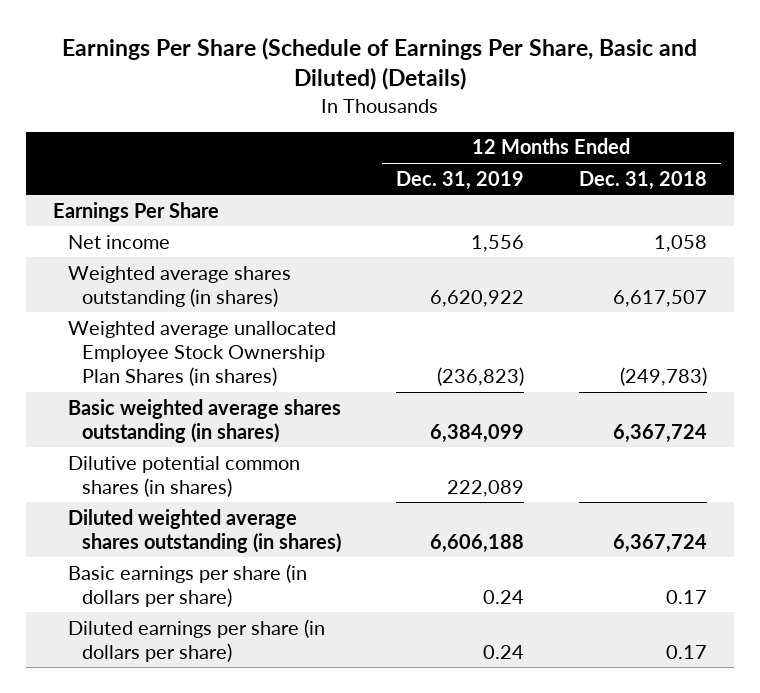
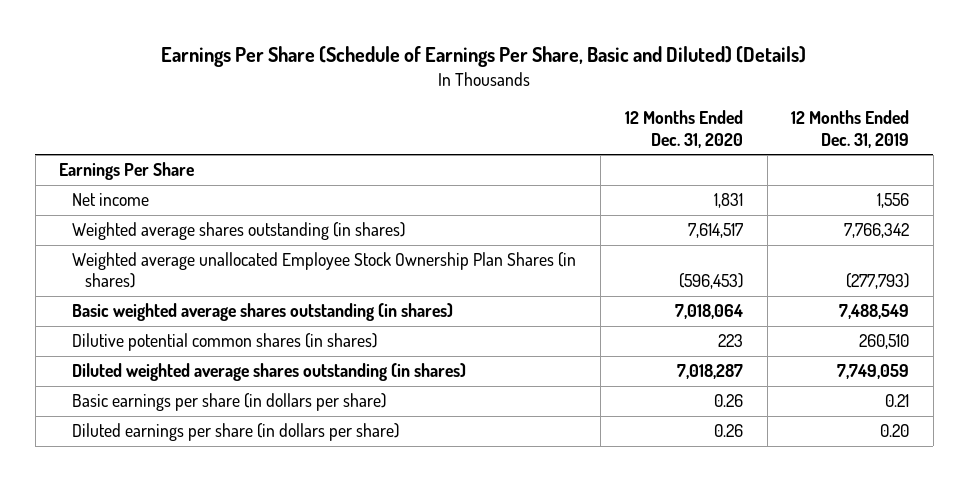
- | 12 Months Ended Dec. 31, 2019 | 12 Months Ended Dec. 31, 2018
+ | 12 Months Ended Dec. 31, 2020 | 12 Months Ended Dec. 31, 2019
- Weighted average shares outstanding (in shares) | 6,620,922 | 6,617,507
- Weighted average unallocated Employee Stock Ownership Plan Shares (in shares) | (236,823) | (249,783)
- Basic weighted average shares outstanding (in shares) | 6,384,099 | 6,367,724
- Dilutive potential common shares (in shares) | 222,089 |
- Diluted weighted average shares outstanding (in shares) | 6,606,188 | 6,367,724
- Basic earnings per share (in dollars per share) | 0.24 | 0.17
- Diluted earnings per share (in dollars per share) | 0.24 | 0.17
+ Weighted average shares outstanding (in shares) | 7,614,517 | 7,766,342
+ Weighted average unallocated Employee Stock Ownership Plan Shares (in shares) | (596,453) | (277,793)
+ Basic weighted average shares outstanding (in shares) | 7,018,064 | 7,488,549
+ Dilutive potential common shares (in shares) | 223 | 260,510
+ Diluted weighted average shares outstanding (in shares) | 7,018,287 | 7,749,059
+ Basic earnings per share (in dollars per share) | 0.26 | 0.21
+ Diluted earnings per share (in dollars per share) | 0.26 | 0.20

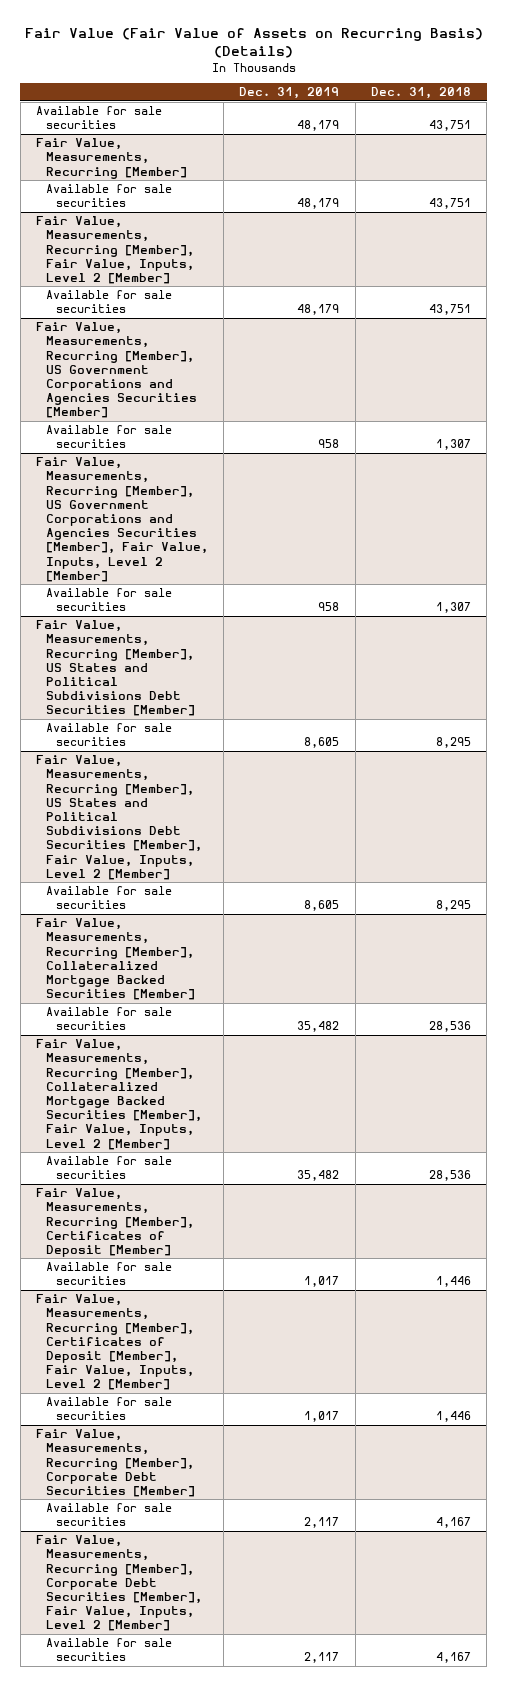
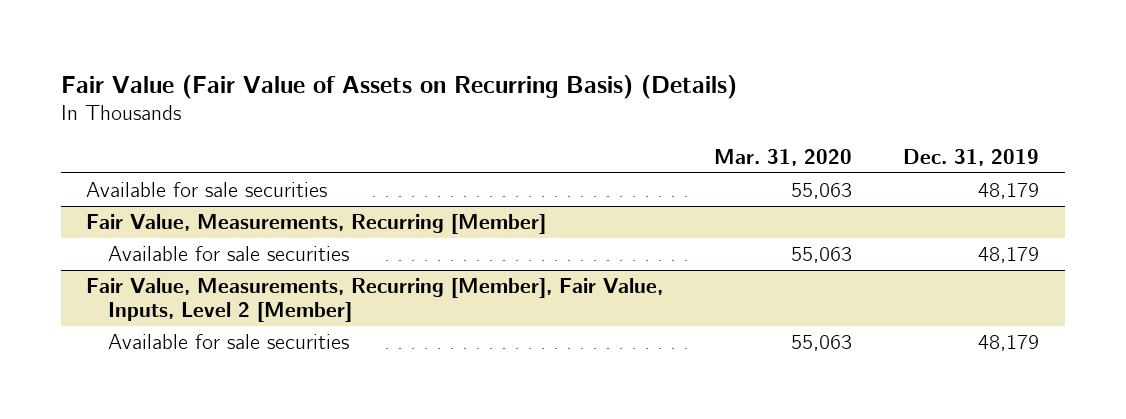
- | Dec. 31, 2019 | Dec. 31, 2018
+ | Mar. 31, 2020 | Dec. 31, 2019
- Fair Value, Measurements, Recurring [Member], US Government Corporations and Agencies Securities [Member]
- Available for sale securities | 958 | 1,307
- Fair Value, Measurements, Recurring [Member], US Government Corporations and Agencies Securities [Member], Fair Value, Inputs, Level 2 [Member]
- Available for sale securities | 958 | 1,307
- Fair Value, Measurements, Recurring [Member], US States and Political Subdivisions Debt Securities [Member]
- Available for sale securities | 8,605 | 8,295
- Fair Value, Measurements, Recurring [Member], US States and Political Subdivisions Debt Securities [Member], Fair Value, Inputs, Level 2 [Member]
- Available for sale securities | 8,605 | 8,295
- Fair Value, Measurements, Recurring [Member], Collateralized Mortgage Backed Securities [Member]
- Available for sale securities | 35,482 | 28,536
- Fair Value, Measurements, Recurring [Member], Collateralized Mortgage Backed Securities [Member], Fair Value, Inputs, Level 2 [Member]
- Available for sale securities | 35,482 | 28,536
- Fair Value, Measurements, Recurring [Member], Certificates of Deposit [Member]
- Available for sale securities | 1,017 | 1,446
- Fair Value, Measurements, Recurring [Member], Certificates of Deposit [Member], Fair Value, Inputs, Level 2 [Member]
- Available for sale securities | 1,017 | 1,446
- Fair Value, Measurements, Recurring [Member], Corporate Debt Securities [Member]
- Available for sale securities | 2,117 | 4,167
- Fair Value, Measurements, Recurring [Member], Corporate Debt Securities [Member], Fair Value, Inputs, Level 2 [Member]
- Available for sale securities | 2,117 | 4,167

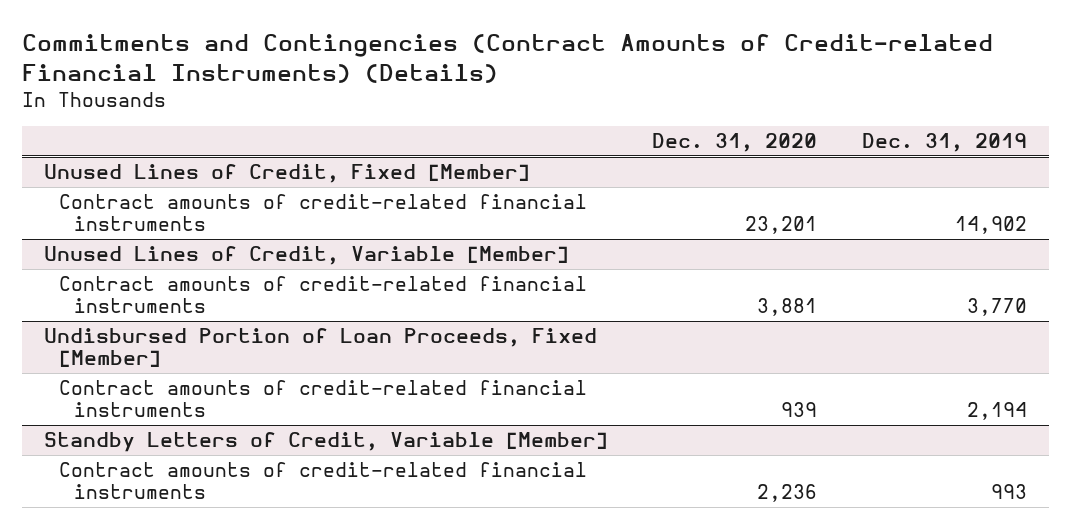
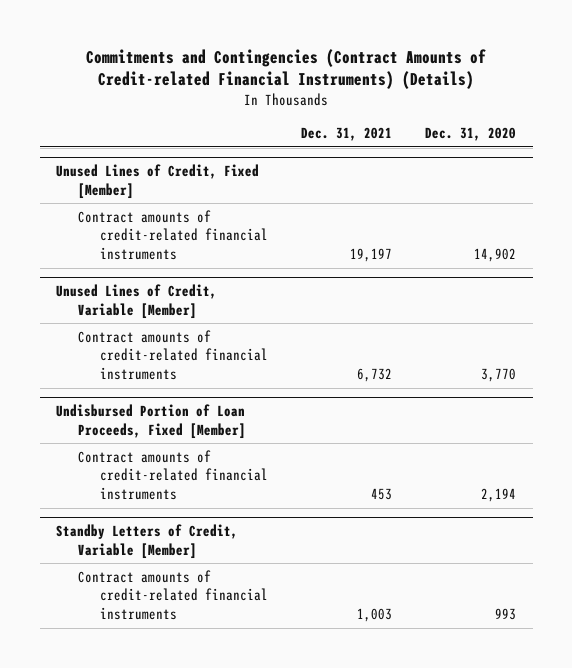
- | Dec. 31, 2020 | Dec. 31, 2019
+ | Dec. 31, 2021 | Dec. 31, 2020
@ Unused Lines of Credit, Fixed [Member]
- Contract amounts of credit-related financial instruments | 23,201 | 14,902
+ Contract amounts of credit-related financial instruments | 19,197 | 14,902
@ Unused Lines of Credit, Variable [Member]
- Contract amounts of credit-related financial instruments | 3,881 | 3,770
+ Contract amounts of credit-related financial instruments | 6,732 | 3,770
@ Undisbursed Portion of Loan Proceeds, Fixed [Member]
- Contract amounts of credit-related financial instruments | 939 | 2,194
+ Contract amounts of credit-related financial instruments | 453 | 2,194
@ Standby Letters of Credit, Variable [Member]
- Contract amounts of credit-related financial instruments | 2,236 | 993
+ Contract amounts of credit-related financial instruments | 1,003 | 993

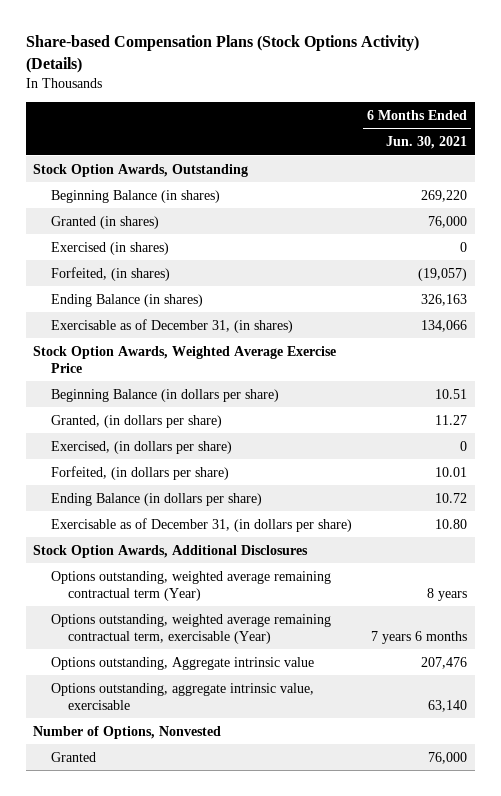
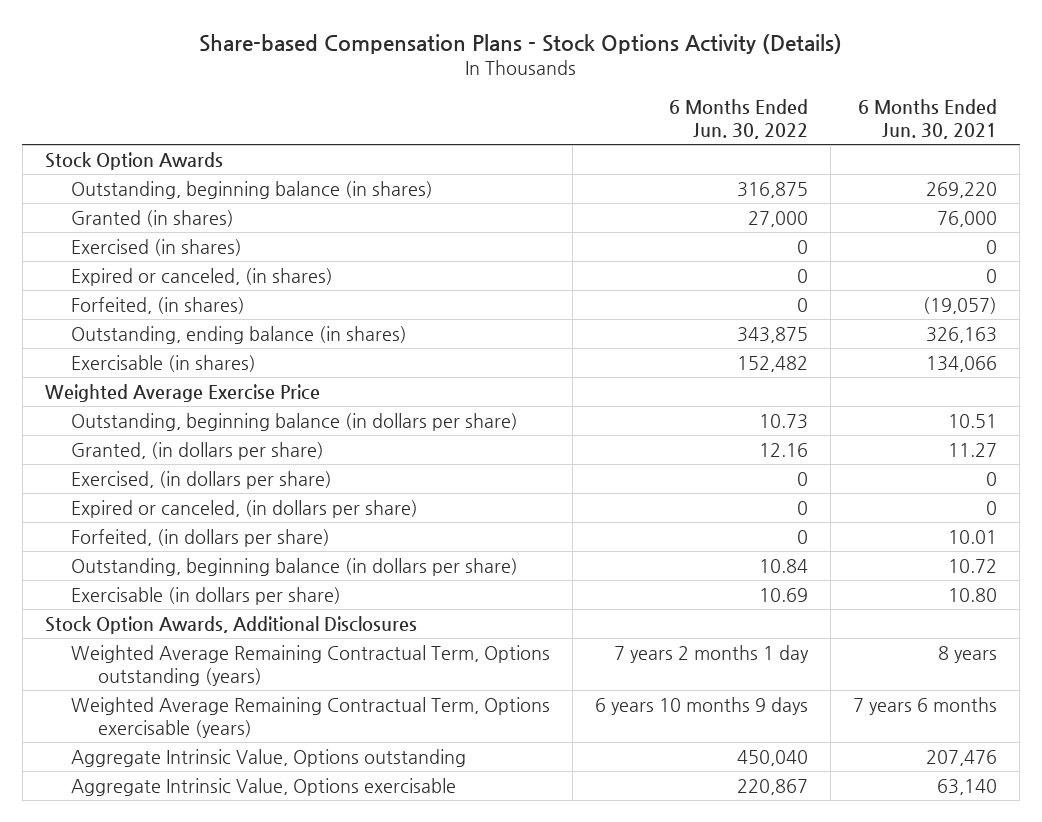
- Share-based Compensation Plans (Stock Options Activity) (Details)
+ Share-based Compensation Plans - Stock Options Activity (Details)
- | 6 Months Ended Jun. 30, 2021
+ | 6 Months Ended Jun. 30, 2022 | 6 Months Ended Jun. 30, 2021
- Stock Option Awards, Outstanding
- Beginning Balance (in shares) | 269,220
+ Stock Option Awards
+ Outstanding, beginning balance (in shares) | 316,875 | 269,220
+ Expired or canceled, (in shares) | 0 | 0
- Ending Balance (in shares) | 326,163
- Exercisable as of December 31, (in shares) | 134,066
- Stock Option Awards, Weighted Average Exercise Price
- Beginning Balance (in dollars per share) | 10.51
+ Outstanding, ending balance (in shares) | 343,875 | 326,163
+ Exercisable (in shares) | 152,482 | 134,066
+ Weighted Average Exercise Price
+ Outstanding, beginning balance (in dollars per share) | 10.73 | 10.51
+ Expired or canceled, (in dollars per share) | 0 | 0
- Ending Balance (in dollars per share) | 10.72
- Exercisable as of December 31, (in dollars per share) | 10.80
+ Outstanding, beginning balance (in dollars per share) | 10.84 | 10.72
+ Exercisable (in dollars per share) | 10.69 | 10.80
- Options outstanding, weighted average remaining contractual term (Year) | 8 years
- Options outstanding, weighted average remaining contractual term, exercisable (Year) | 7 years 6 months
- Options outstanding, Aggregate intrinsic value | 207,476
- Options outstanding, aggregate intrinsic value, exercisable | 63,140
- Number of Options, Nonvested
- Granted | 76,000
+ Weighted Average Remaining Contractual Term, Options outstanding (years) | 7 years 2 months 1 day | 8 years
+ Weighted Average Remaining Contractual Term, Options exercisable (years) | 6 years 10 months 9 days | 7 years 6 months
+ Aggregate Intrinsic Value, Options outstanding | 450,040 | 207,476
+ Aggregate Intrinsic Value, Options exercisable | 220,867 | 63,140

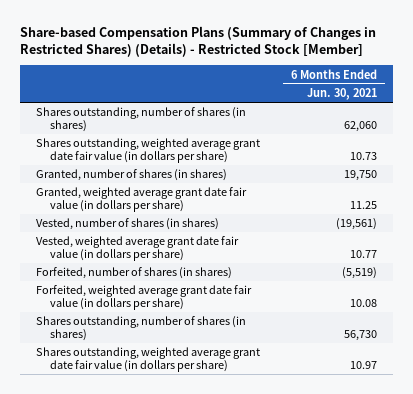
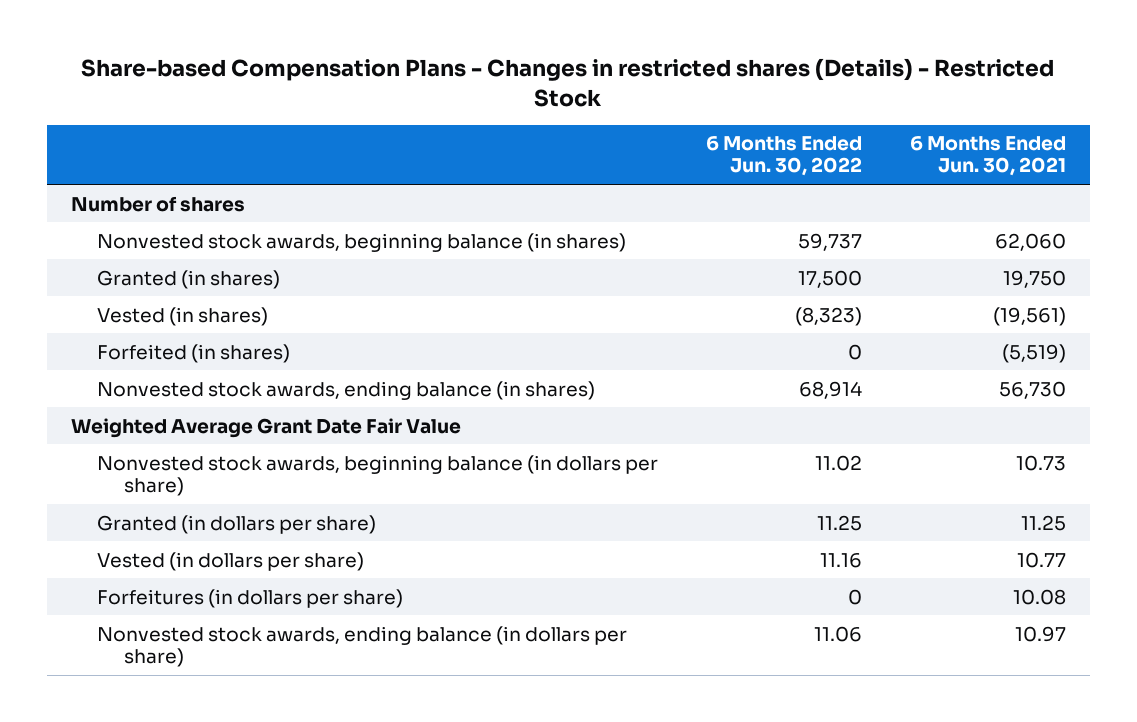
- Share-based Compensation Plans (Summary of Changes in Restricted Shares) (Details) - Restricted Stock [Member]
+ Share-based Compensation Plans - Changes in restricted shares (Details) - Restricted Stock
- | 6 Months Ended Jun. 30, 2021
+ | 6 Months Ended Jun. 30, 2022 | 6 Months Ended Jun. 30, 2021
- Shares outstanding, number of shares (in shares) | 62,060
- Shares outstanding, weighted average grant date fair value (in dollars per share) | 10.73
- Granted, number of shares (in shares) | 19,750
- Granted, weighted average grant date fair value (in dollars per share) | 11.25
- Vested, number of shares (in shares) | (19,561)
- Vested, weighted average grant date fair value (in dollars per share) | 10.77
- Forfeited, number of shares (in shares) | (5,519)
- Forfeited, weighted average grant date fair value (in dollars per share) | 10.08
- Shares outstanding, number of shares (in shares) | 56,730
- Shares outstanding, weighted average grant date fair value (in dollars per share) | 10.97
+ Number of shares
+ Nonvested stock awards, beginning balance (in shares) | 59,737 | 62,060
+ Granted (in shares) | 17,500 | 19,750
+ Vested (in shares) | (8,323) | (19,561)
+ Forfeited (in shares) | 0 | (5,519)
+ Nonvested stock awards, ending balance (in shares) | 68,914 | 56,730
+ Weighted Average Grant Date Fair Value
+ Nonvested stock awards, beginning balance (in dollars per share) | 11.02 | 10.73
+ Granted (in dollars per share) | 11.25 | 11.25
+ Vested (in dollars per share) | 11.16 | 10.77
+ Forfeitures (in dollars per share) | 0 | 10.08
+ Nonvested stock awards, ending balance (in dollars per share) | 11.06 | 10.97

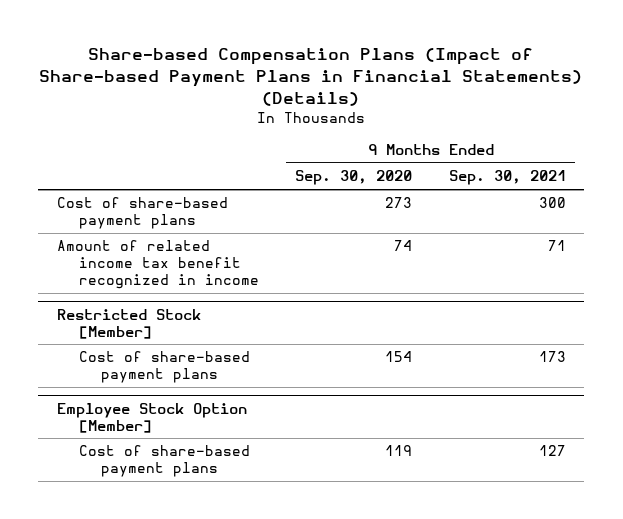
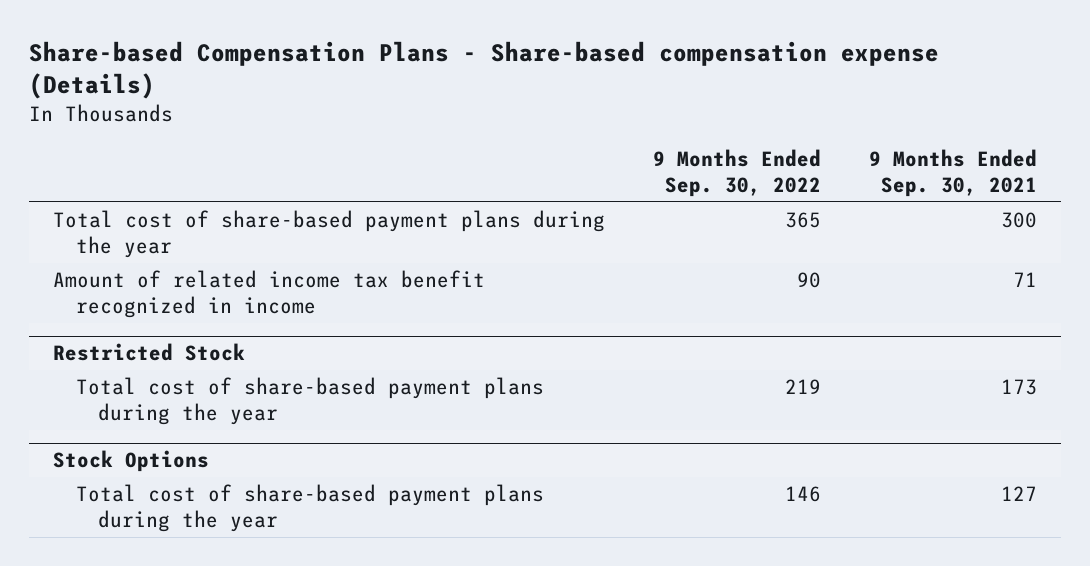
- Share-based Compensation Plans (Impact of Share-based Payment Plans in Financial Statements) (Details)
+ Share-based Compensation Plans - Share-based compensation expense (Details)
- | 9 Months Ended Sep. 30, 2020 | 9 Months Ended Sep. 30, 2021
+ | 9 Months Ended Sep. 30, 2022 | 9 Months Ended Sep. 30, 2021
- Cost of share-based payment plans | 273 | 300
+ Total cost of share-based payment plans during the year | 365 | 300
- Restricted Stock [Member]
- Cost of share-based payment plans | 154 | 173
- Employee Stock Option [Member]
- Cost of share-based payment plans | 119 | 127
+ Restricted Stock
+ Total cost of share-based payment plans during the year | 219 | 173
+ Stock Options
+ Total cost of share-based payment plans during the year | 146 | 127

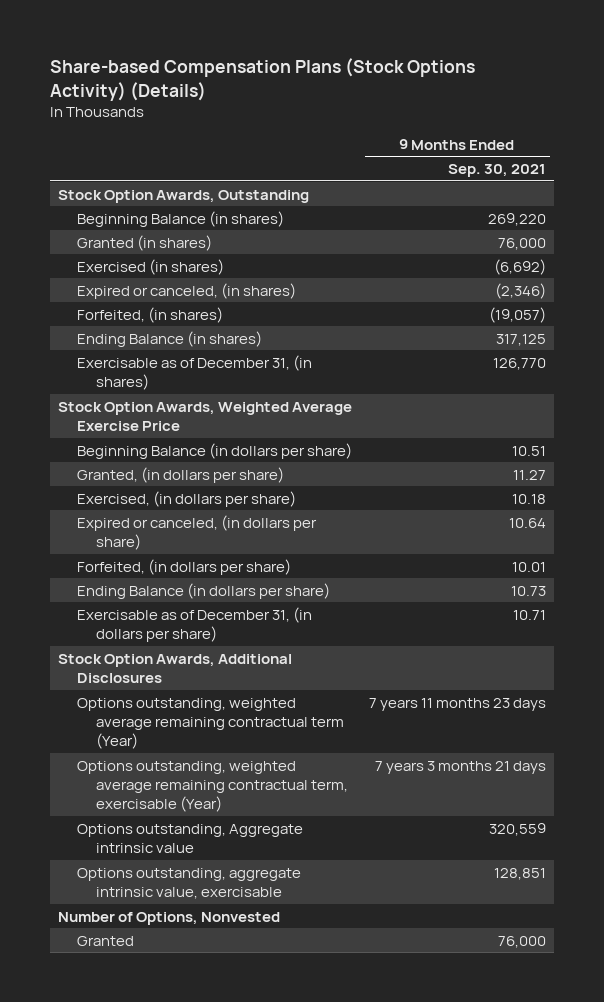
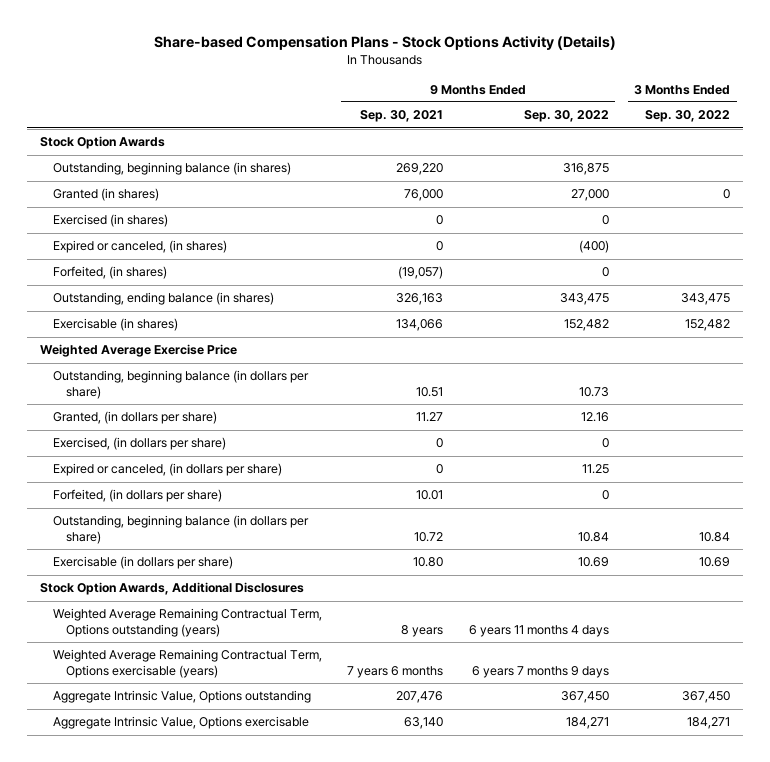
- Share-based Compensation Plans (Stock Options Activity) (Details)
+ Share-based Compensation Plans - Stock Options Activity (Details)
- | 9 Months Ended Sep. 30, 2021
+ | 9 Months Ended Sep. 30, 2021 | 9 Months Ended Sep. 30, 2022 | 3 Months Ended Sep. 30, 2022
- Stock Option Awards, Outstanding
- Beginning Balance (in shares) | 269,220
+ Stock Option Awards
+ Outstanding, beginning balance (in shares) | 269,220 | 316,875 |
- Exercised (in shares) | (6,692)
- Expired or canceled, (in shares) | (2,346)
+ Exercised (in shares) | 0 | 0 |
+ Expired or canceled, (in shares) | 0 | (400) |
- Ending Balance (in shares) | 317,125
- Exercisable as of December 31, (in shares) | 126,770
- Stock Option Awards, Weighted Average Exercise Price
- Beginning Balance (in dollars per share) | 10.51
+ Outstanding, ending balance (in shares) | 326,163 | 343,475 | 343,475
+ Exercisable (in shares) | 134,066 | 152,482 | 152,482
+ Weighted Average Exercise Price
+ Outstanding, beginning balance (in dollars per share) | 10.51 | 10.73 |
- Exercised, (in dollars per share) | 10.18
- Expired or canceled, (in dollars per share) | 10.64
+ Exercised, (in dollars per share) | 0 | 0 |
+ Expired or canceled, (in dollars per share) | 0 | 11.25 |
- Ending Balance (in dollars per share) | 10.73
- Exercisable as of December 31, (in dollars per share) | 10.71
+ Outstanding, beginning balance (in dollars per share) | 10.72 | 10.84 | 10.84
+ Exercisable (in dollars per share) | 10.80 | 10.69 | 10.69
- Options outstanding, weighted average remaining contractual term (Year) | 7 years 11 months 23 days
- Options outstanding, weighted average remaining contractual term, exercisable (Year) | 7 years 3 months 21 days
- Options outstanding, Aggregate intrinsic value | 320,559
- Options outstanding, aggregate intrinsic value, exercisable | 128,851
- Number of Options, Nonvested
- Granted | 76,000
+ Weighted Average Remaining Contractual Term, Options outstanding (years) | 8 years | 6 years 11 months 4 days |
+ Weighted Average Remaining Contractual Term, Options exercisable (years) | 7 years 6 months | 6 years 7 months 9 days |
+ Aggregate Intrinsic Value, Options outstanding | 207,476 | 367,450 | 367,450
+ Aggregate Intrinsic Value, Options exercisable | 63,140 | 184,271 | 184,271

